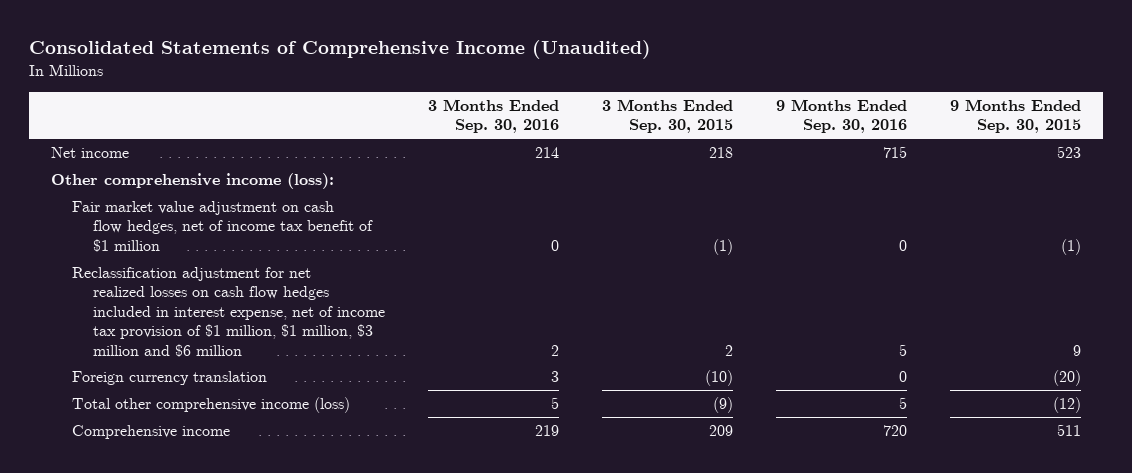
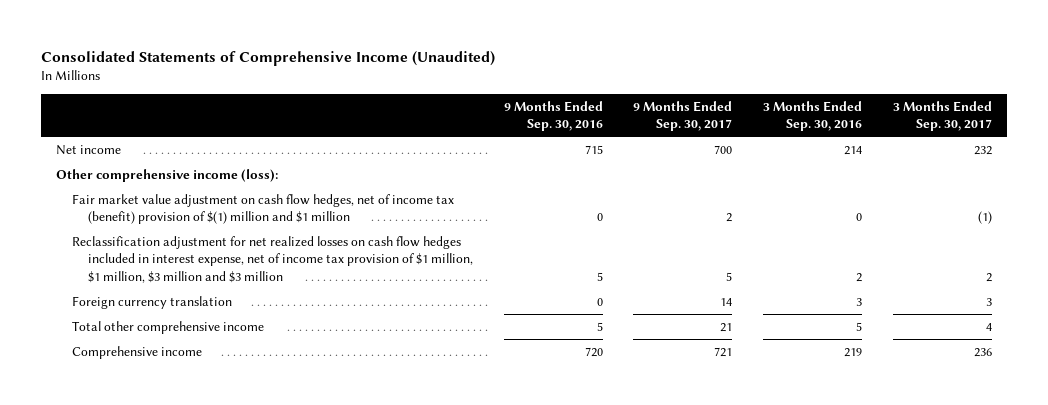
- | 3 Months Ended Sep. 30, 2016 | 3 Months Ended Sep. 30, 2015 | 9 Months Ended Sep. 30, 2016 | 9 Months Ended Sep. 30, 2015
+ | 9 Months Ended Sep. 30, 2016 | 9 Months Ended Sep. 30, 2017 | 3 Months Ended Sep. 30, 2016 | 3 Months Ended Sep. 30, 2017
- Fair market value adjustment on cash flow hedges, net of income tax benefit of $1 million | 0 | (1) | 0 | (1)
- Reclassification adjustment for net realized losses on cash flow hedges included in interest expense, net of income tax provision of $1 million, $1 million, $3 million and $6 million | 2 | 2 | 5 | 9
+ Fair market value adjustment on cash flow hedges, net of income tax (benefit) provision of $(1) million and $1 million | 0 | 2 | 0 | (1)
+ Reclassification adjustment for net realized losses on cash flow hedges included in interest expense, net of income tax provision of $1 million, $1 million, $3 million and $3 million | 5 | 5 | 2 | 2
- Total other comprehensive income (loss) | 5 | (9) | 5 | (12)
+ Total other comprehensive income | 5 | 21 | 5 | 4

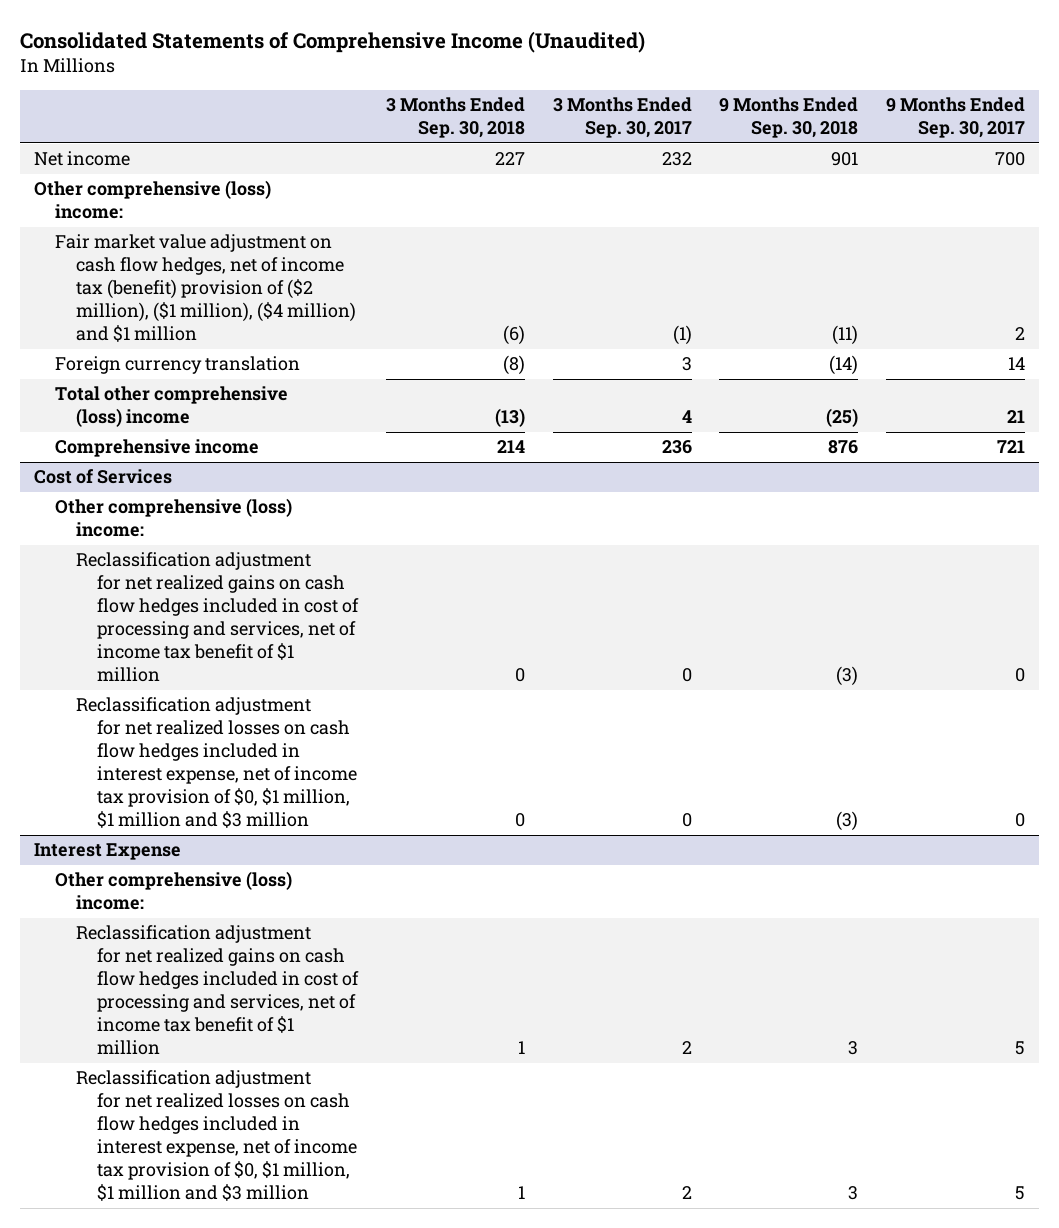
- | 9 Months Ended Sep. 30, 2016 | 9 Months Ended Sep. 30, 2017 | 3 Months Ended Sep. 30, 2016 | 3 Months Ended Sep. 30, 2017
+ | 3 Months Ended Sep. 30, 2018 | 3 Months Ended Sep. 30, 2017 | 9 Months Ended Sep. 30, 2018 | 9 Months Ended Sep. 30, 2017
- Other comprehensive income (loss):
- Fair market value adjustment on cash flow hedges, net of income tax (benefit) provision of $(1) million and $1 million | 0 | 2 | 0 | (1)
- Reclassification adjustment for net realized losses on cash flow hedges included in interest expense, net of income tax provision of $1 million, $1 million, $3 million and $3 million | 5 | 5 | 2 | 2
+ Other comprehensive (loss) income:
+ Fair market value adjustment on cash flow hedges, net of income tax (benefit) provision of ($2 million), ($1 million), ($4 million) and $1 million | (6) | (1) | (11) | 2
- Total other comprehensive income | 5 | 21 | 5 | 4
+ Total other comprehensive (loss) income | (13) | 4 | (25) | 21
+ Cost of Services
+ Other comprehensive (loss) income:
+ Reclassification adjustment for net realized gains on cash flow hedges included in cost of processing and services, net of income tax benefit of $1 million | 0 | 0 | (3) | 0
+ Reclassification adjustment for net realized losses on cash flow hedges included in interest expense, net of income tax provision of $0, $1 million, $1 million and $3 million | 0 | 0 | (3) | 0
+ Interest Expense
+ Other comprehensive (loss) income:
+ Reclassification adjustment for net realized gains on cash flow hedges included in cost of processing and services, net of income tax benefit of $1 million | 1 | 2 | 3 | 5
+ Reclassification adjustment for net realized losses on cash flow hedges included in interest expense, net of income tax provision of $0, $1 million, $1 million and $3 million | 1 | 2 | 3 | 5

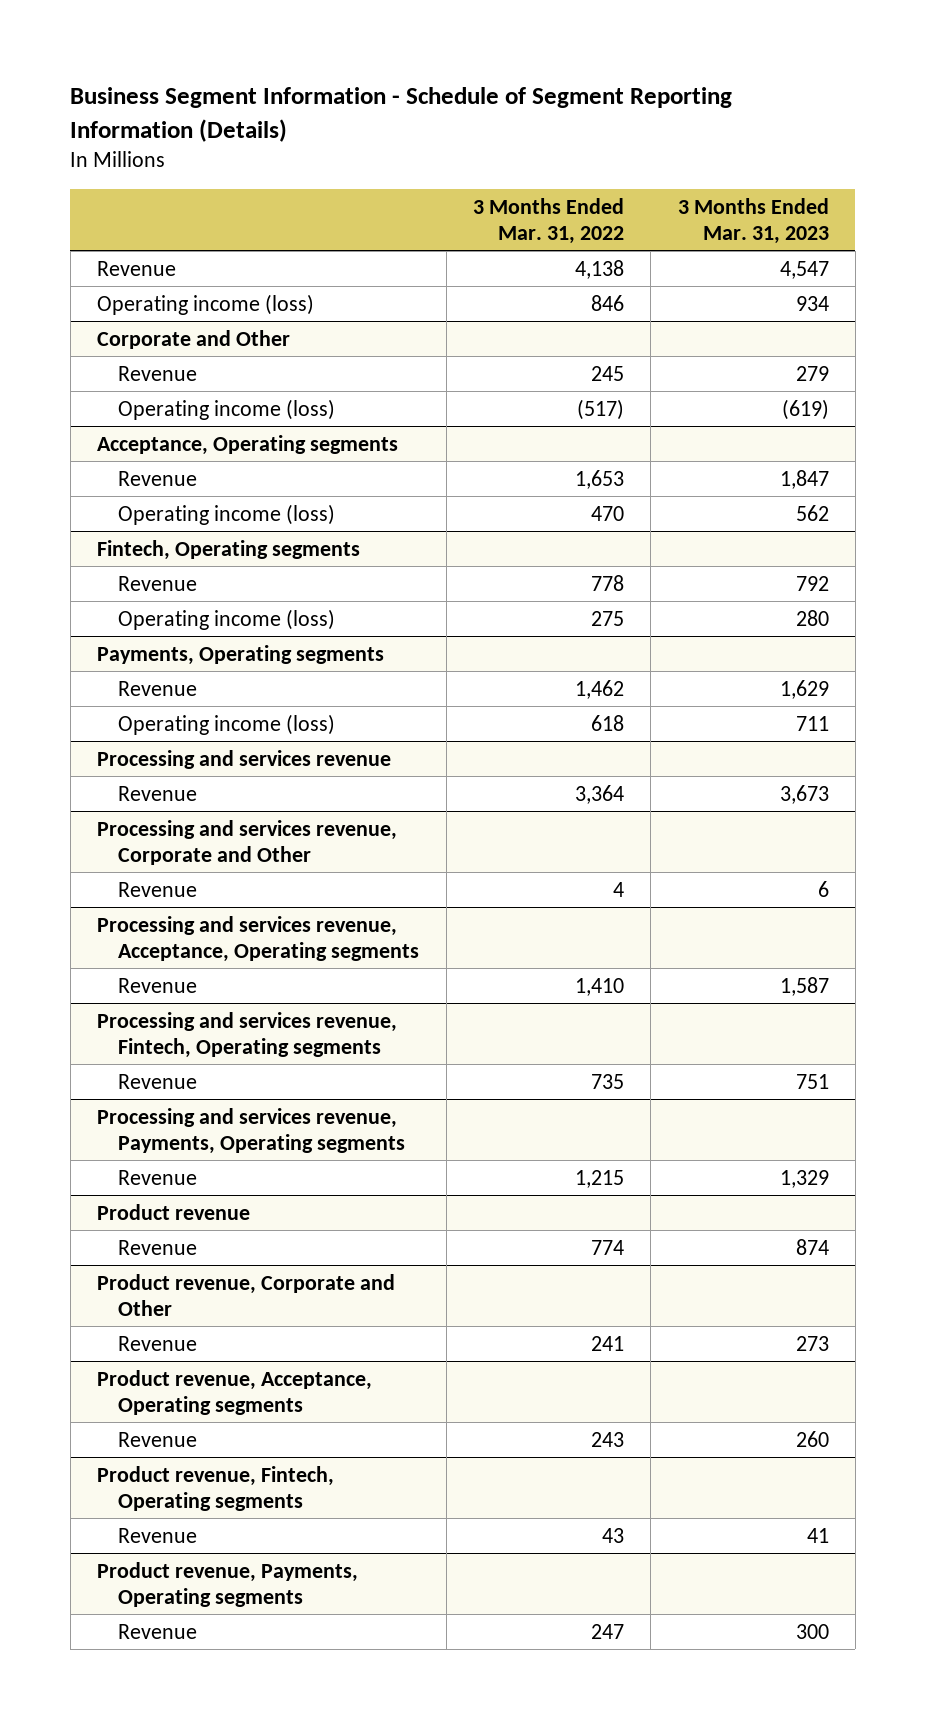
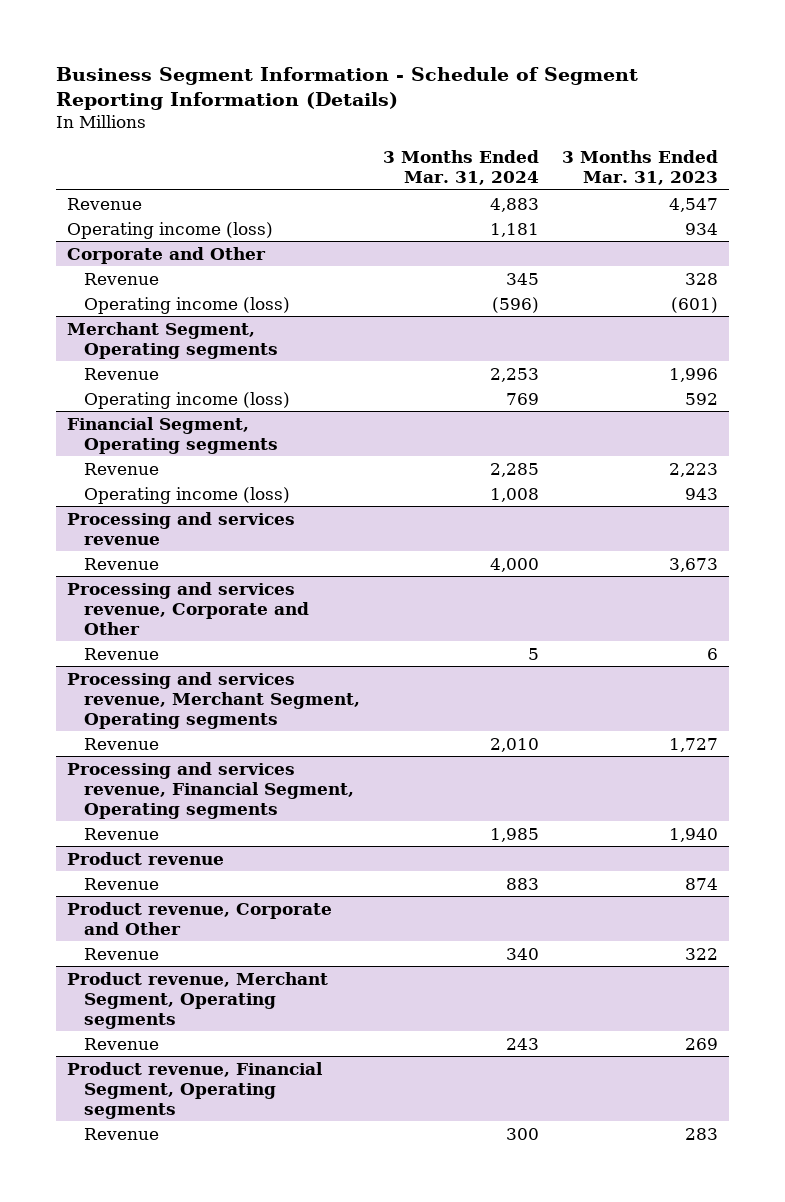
- | 3 Months Ended Mar. 31, 2022 | 3 Months Ended Mar. 31, 2023
+ | 3 Months Ended Mar. 31, 2024 | 3 Months Ended Mar. 31, 2023
@ Corporate and Other
- Revenue | 245 | 279
- Operating income (loss) | (517) | (619)
- Acceptance, Operating segments
- Revenue | 1,653 | 1,847
- Operating income (loss) | 470 | 562
- Fintech, Operating segments
- Revenue | 778 | 792
- Operating income (loss) | 275 | 280
- Payments, Operating segments
- Revenue | 1,462 | 1,629
- Operating income (loss) | 618 | 711
@ Corporate and Other
+ Revenue | 345 | 328
+ Operating income (loss) | (596) | (601)
+ Merchant Segment, Operating segments
+ Revenue | 2,253 | 1,996
+ Operating income (loss) | 769 | 592
+ Financial Segment, Operating segments
+ Revenue | 2,285 | 2,223
+ Operating income (loss) | 1,008 | 943
- Processing and services revenue, Acceptance, Operating segments
- Revenue | 1,410 | 1,587
- Processing and services revenue, Fintech, Operating segments
- Revenue | 735 | 751
- Processing and services revenue, Payments, Operating segments
- Revenue | 1,215 | 1,329
+ Processing and services revenue, Merchant Segment, Operating segments
+ Revenue | 2,010 | 1,727
+ Processing and services revenue, Financial Segment, Operating segments
+ Revenue | 1,985 | 1,940
@ Product revenue, Corporate and Other
- Revenue | 241 | 273
- Product revenue, Acceptance, Operating segments
- Revenue | 243 | 260
- Product revenue, Fintech, Operating segments
- Revenue | 43 | 41
- Product revenue, Payments, Operating segments
- Revenue | 247 | 300
@ Product revenue, Corporate and Other
+ Revenue | 340 | 322
+ Product revenue, Merchant Segment, Operating segments
+ Revenue | 243 | 269
+ Product revenue, Financial Segment, Operating segments
+ Revenue | 300 | 283

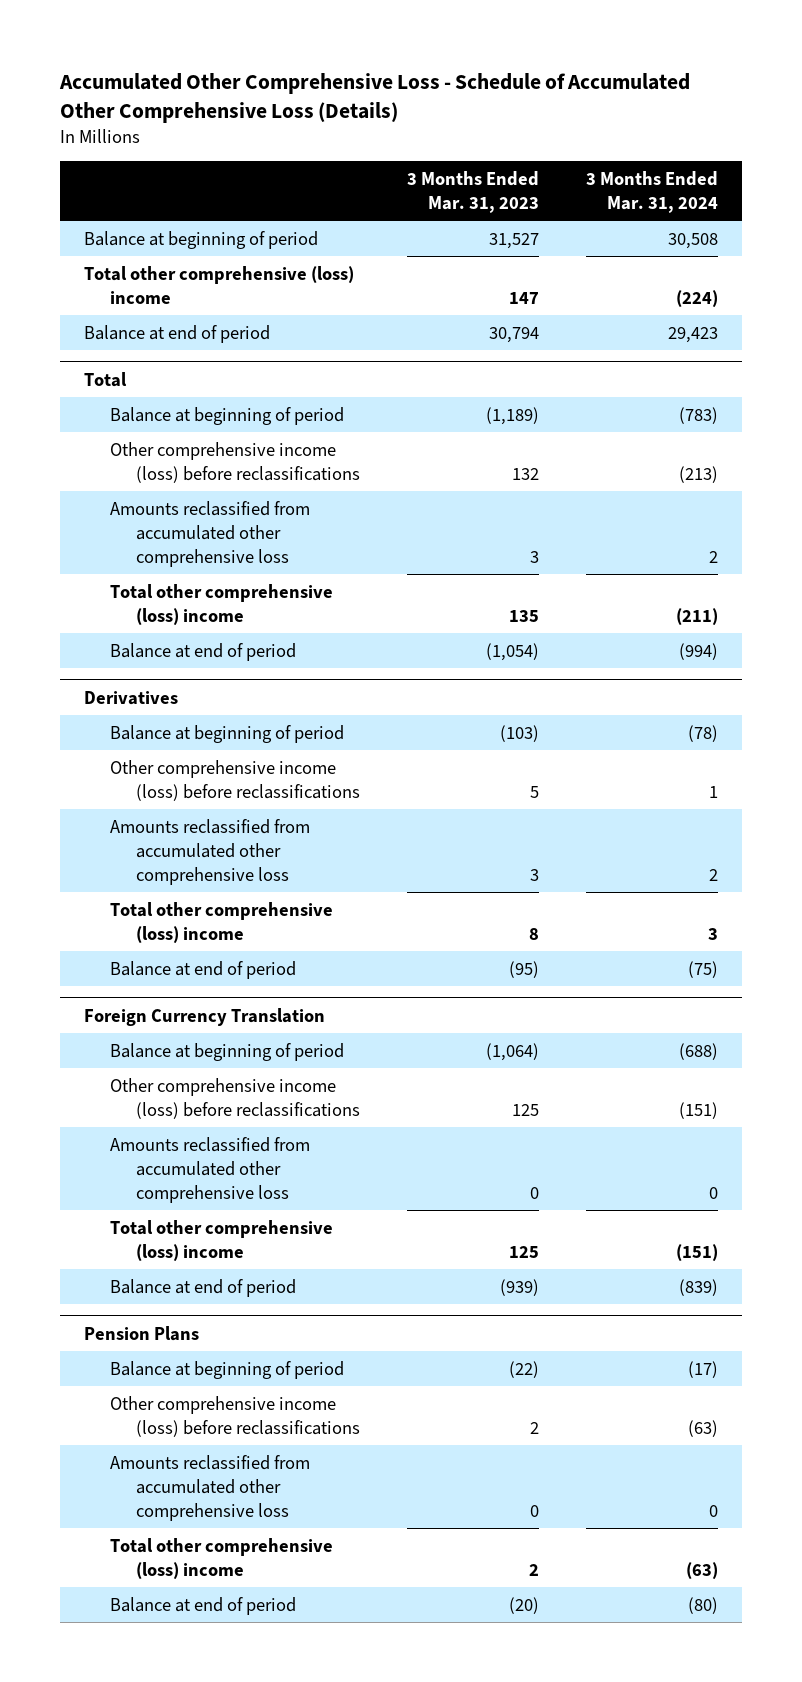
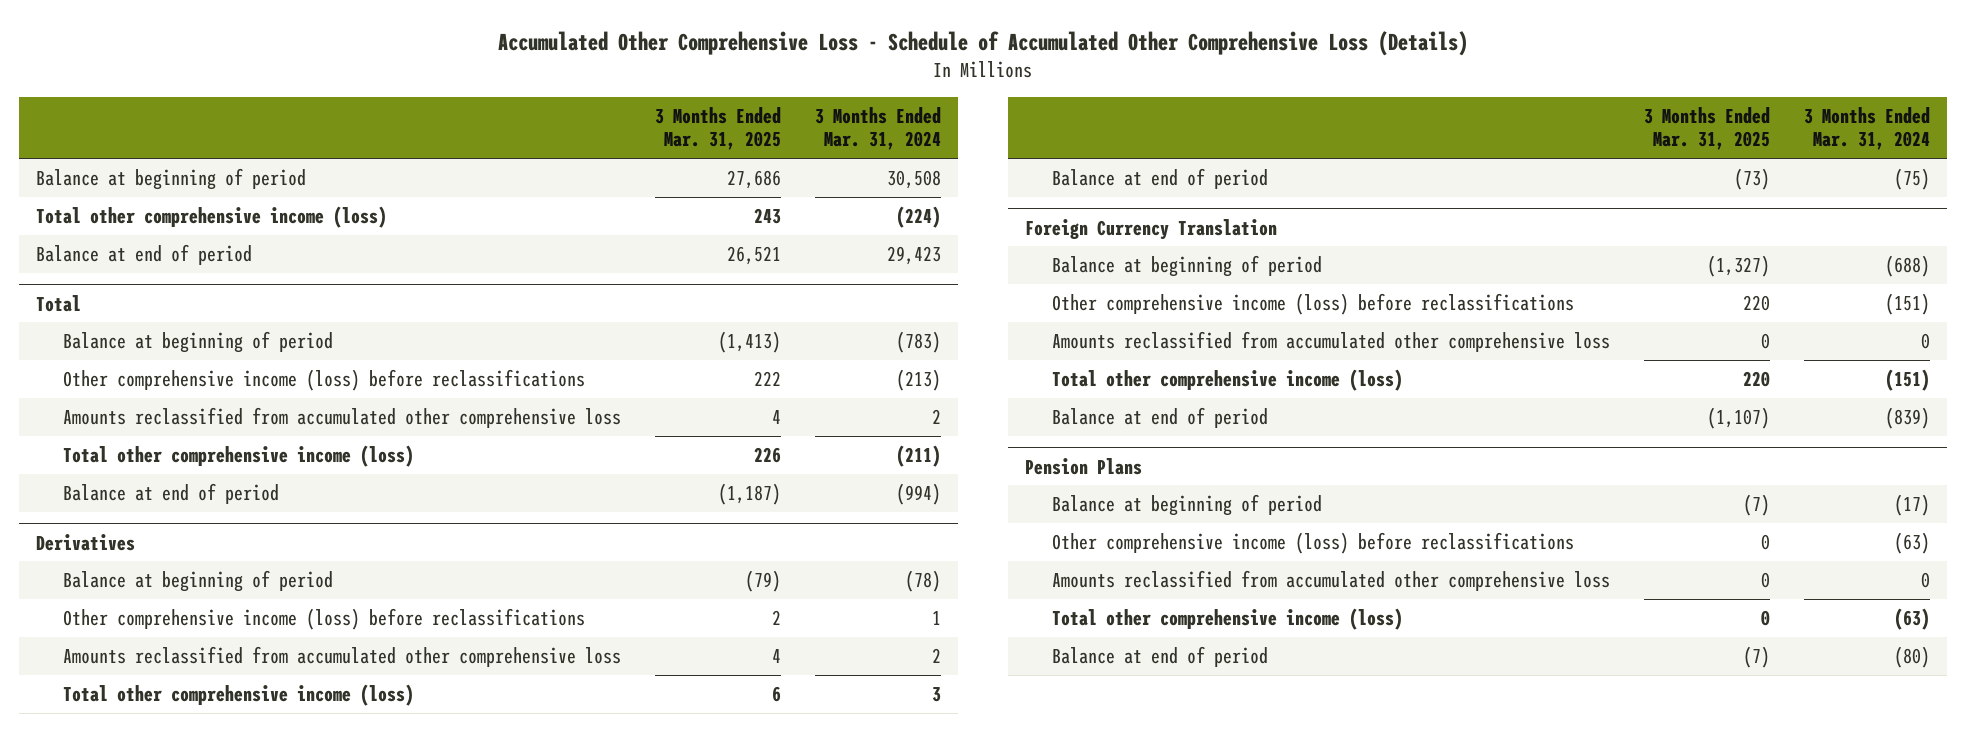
- | 3 Months Ended Mar. 31, 2023 | 3 Months Ended Mar. 31, 2024
+ | 3 Months Ended Mar. 31, 2025 | 3 Months Ended Mar. 31, 2024
- Total other comprehensive (loss) income | 147 | (224)
+ Total other comprehensive income (loss) | 243 | (224)
@ Total
- Total other comprehensive (loss) income | 135 | (211)
+ Total other comprehensive income (loss) | 226 | (211)
@ Derivatives
- Total other comprehensive (loss) income | 8 | 3
+ Total other comprehensive income (loss) | 6 | 3
@ Foreign Currency Translation
- Total other comprehensive (loss) income | 125 | (151)
+ Total other comprehensive income (loss) | 220 | (151)
@ Pension Plans
- Total other comprehensive (loss) income | 2 | (63)
+ Total other comprehensive income (loss) | 0 | (63)

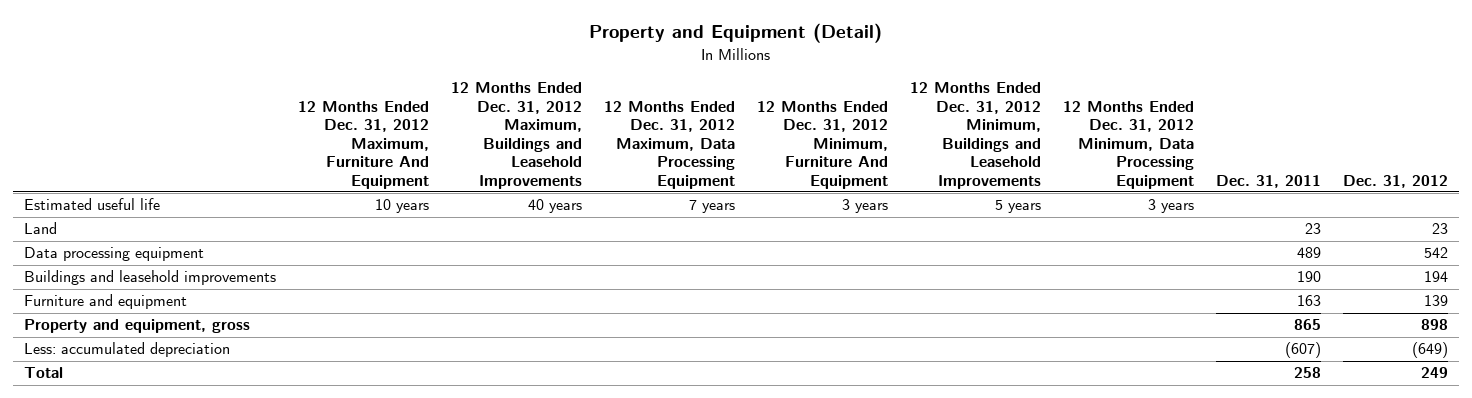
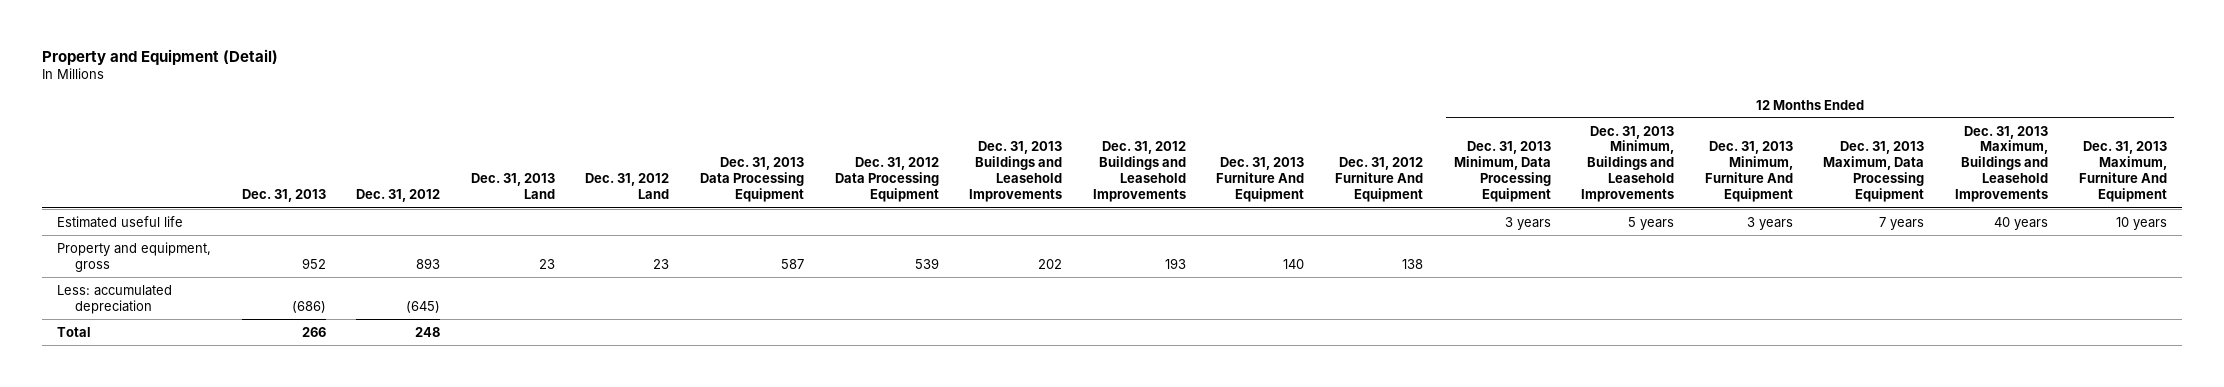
- | 12 Months Ended Dec. 31, 2012 Maximum, Furniture And Equipment | 12 Months Ended Dec. 31, 2012 Maximum, Buildings and Leasehold Improvements | 12 Months Ended Dec. 31, 2012 Maximum, Data Processing Equipment | 12 Months Ended Dec. 31, 2012 Minimum, Furniture And Equipment | 12 Months Ended Dec. 31, 2012 Minimum, Buildings and Leasehold Improvements | 12 Months Ended Dec. 31, 2012 Minimum, Data Processing Equipment | Dec. 31, 2011 | Dec. 31, 2012
+ | Dec. 31, 2013 | Dec. 31, 2012 | Dec. 31, 2013 Land | Dec. 31, 2012 Land | Dec. 31, 2013 Data Processing Equipment | Dec. 31, 2012 Data Processing Equipment | Dec. 31, 2013 Buildings and Leasehold Improvements | Dec. 31, 2012 Buildings and Leasehold Improvements | Dec. 31, 2013 Furniture And Equipment | Dec. 31, 2012 Furniture And Equipment | 12 Months Ended Dec. 31, 2013 Minimum, Data Processing Equipment | 12 Months Ended Dec. 31, 2013 Minimum, Buildings and Leasehold Improvements | 12 Months Ended Dec. 31, 2013 Minimum, Furniture And Equipment | 12 Months Ended Dec. 31, 2013 Maximum, Data Processing Equipment | 12 Months Ended Dec. 31, 2013 Maximum, Buildings and Leasehold Improvements | 12 Months Ended Dec. 31, 2013 Maximum, Furniture And Equipment
- Land | | | | | | | 23 | 23
- Data processing equipment | | | | | | | 489 | 542
- Buildings and leasehold improvements | | | | | | | 190 | 194
- Furniture and equipment | | | | | | | 163 | 139
- Property and equipment, gross | | | | | | | 865 | 898
- Less: accumulated depreciation | | | | | | | (607) | (649)
- Total | | | | | | | 258 | 249
+ Property and equipment, gross | 952 | 893 | 23 | 23 | 587 | 539 | 202 | 193 | 140 | 138 | | | | | |
+ Less: accumulated depreciation | (686) | (645) | | | | | | | | | | | | | |
+ Total | 266 | 248 | | | | | | | | | | | | | |

